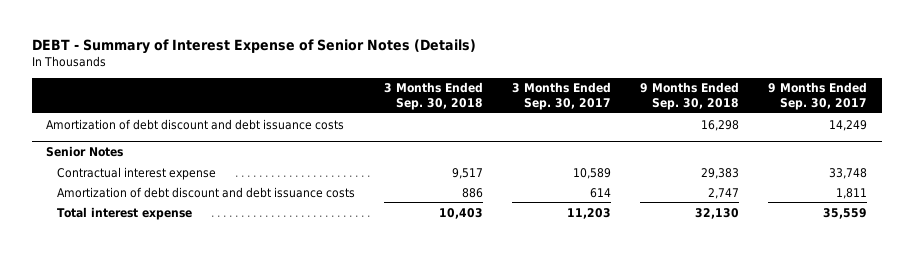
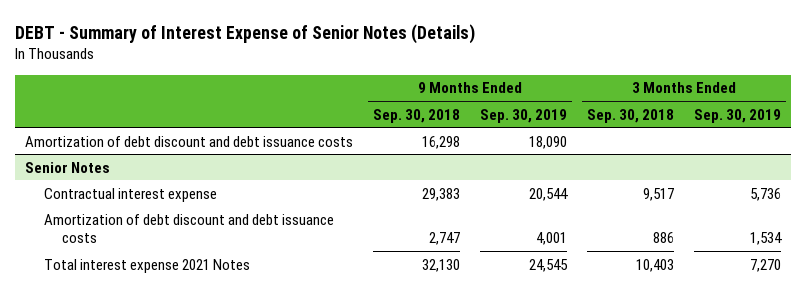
- | 3 Months Ended Sep. 30, 2018 | 3 Months Ended Sep. 30, 2017 | 9 Months Ended Sep. 30, 2018 | 9 Months Ended Sep. 30, 2017
+ | 9 Months Ended Sep. 30, 2018 | 9 Months Ended Sep. 30, 2019 | 3 Months Ended Sep. 30, 2018 | 3 Months Ended Sep. 30, 2019
@ Senior Notes
- Total interest expense | 10,403 | 11,203 | 32,130 | 35,559
+ Total interest expense 2021 Notes | 32,130 | 24,545 | 10,403 | 7,270

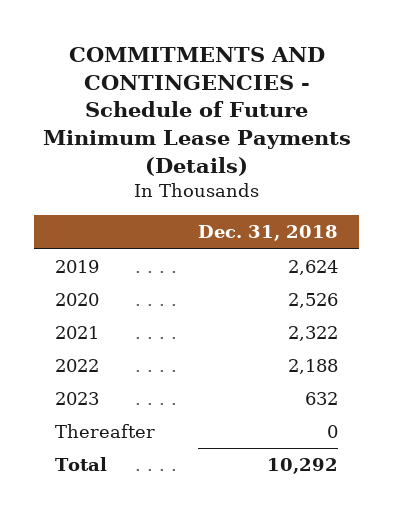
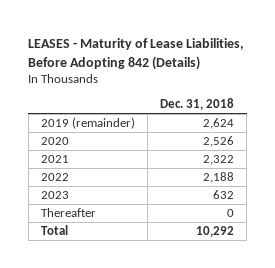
- COMMITMENTS AND CONTINGENCIES - Schedule of Future Minimum Lease Payments (Details)
+ LEASES - Maturity of Lease Liabilities, Before Adopting 842 (Details)
- 2019 | 2,624
+ 2019 (remainder) | 2,624

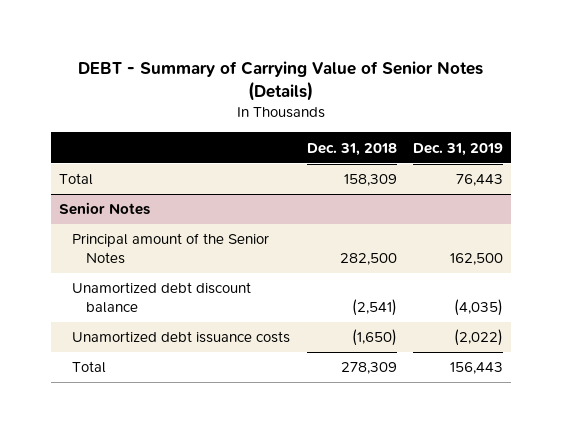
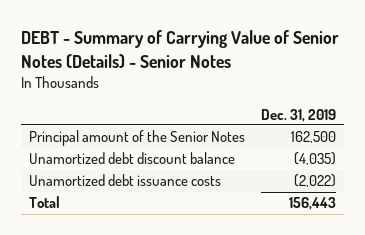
- DEBT - Summary of Carrying Value of Senior Notes (Details)
+ DEBT - Summary of Carrying Value of Senior Notes (Details) - Senior Notes
- | Dec. 31, 2018 | Dec. 31, 2019
+ | Dec. 31, 2019
- Total | 158,309 | 76,443
- Senior Notes

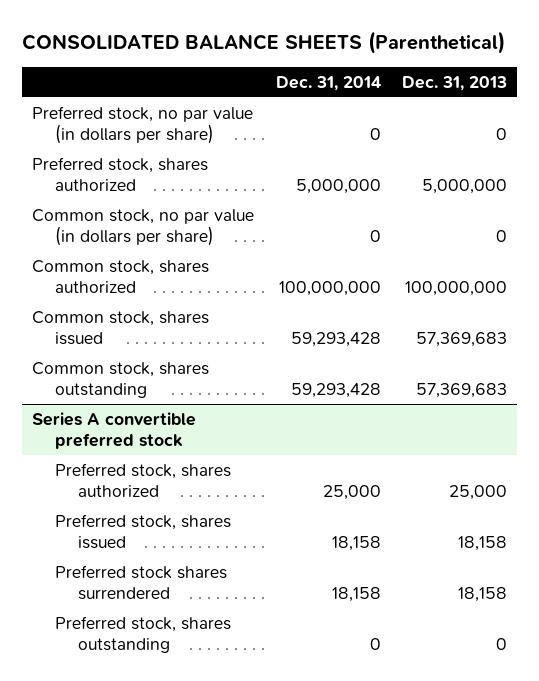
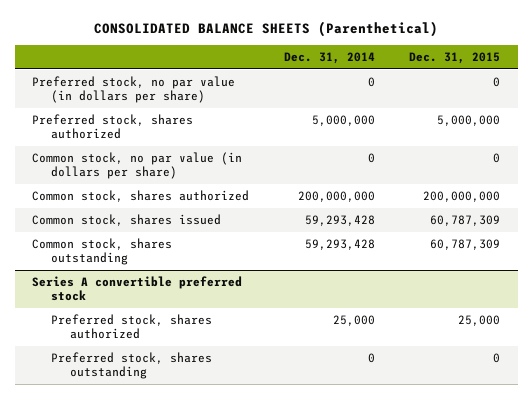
- | Dec. 31, 2014 | Dec. 31, 2013
+ | Dec. 31, 2014 | Dec. 31, 2015
- Common stock, shares authorized | 100,000,000 | 100,000,000
+ Common stock, shares authorized | 200,000,000 | 200,000,000
@ Series A convertible preferred stock
- Preferred stock, shares issued | 18,158 | 18,158
- Preferred stock shares surrendered | 18,158 | 18,158

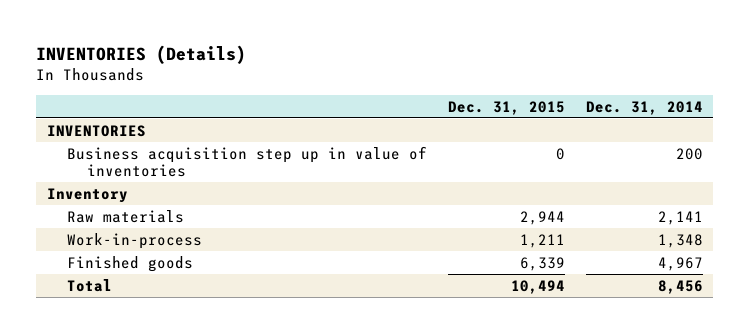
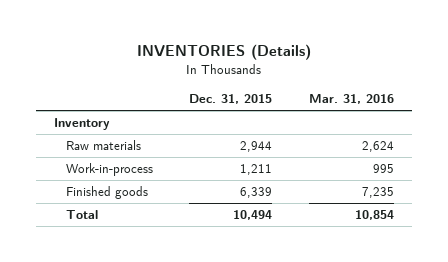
- | Dec. 31, 2015 | Dec. 31, 2014
+ | Dec. 31, 2015 | Mar. 31, 2016
- INVENTORIES
- Business acquisition step up in value of inventories | 0 | 200

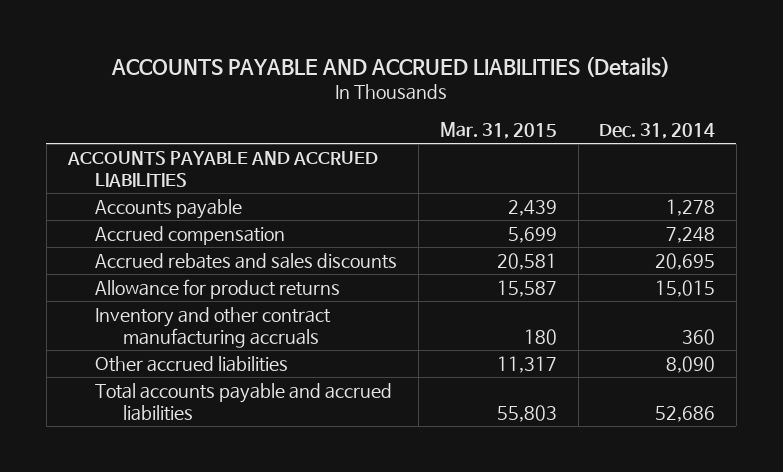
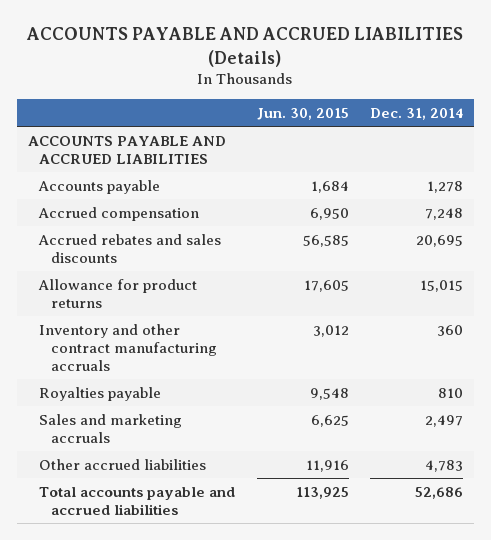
- | Mar. 31, 2015 | Dec. 31, 2014
+ | Jun. 30, 2015 | Dec. 31, 2014
- Other accrued liabilities | 11,317 | 8,090
+ Royalties payable | 9,548 | 810
+ Sales and marketing accruals | 6,625 | 2,497
+ Other accrued liabilities | 11,916 | 4,783

